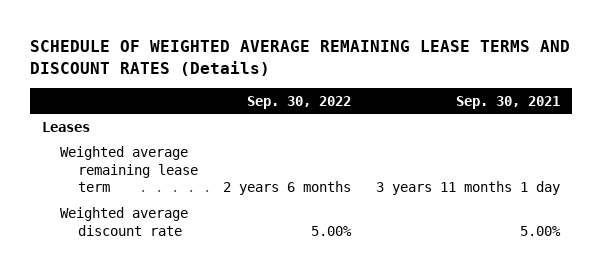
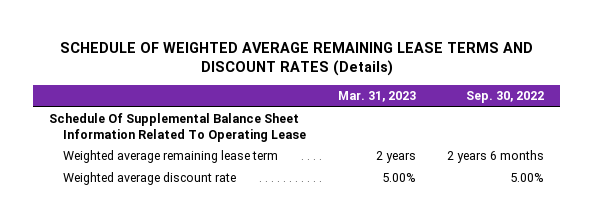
- | Sep. 30, 2022 | Sep. 30, 2021
+ | Mar. 31, 2023 | Sep. 30, 2022
- Leases
+ Schedule Of Supplemental Balance Sheet Information Related To Operating Lease

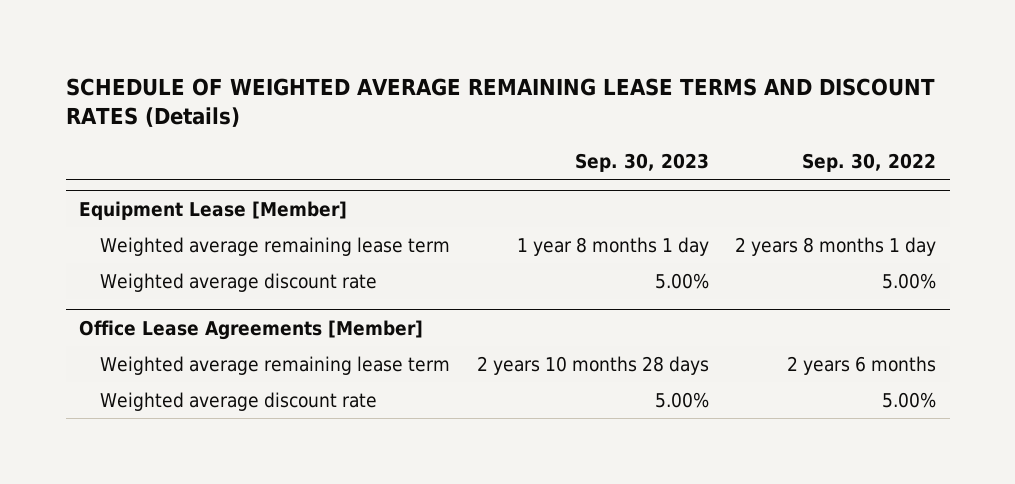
- | Mar. 31, 2023 | Sep. 30, 2022
+ | Sep. 30, 2023 | Sep. 30, 2022
- Schedule Of Supplemental Balance Sheet Information Related To Operating Lease
+ Equipment Lease [Member]
+ Weighted average remaining lease term | 1 year 8 months 1 day | 2 years 8 months 1 day
+ Weighted average discount rate | 5.00% | 5.00%
+ Office Lease Agreements [Member]

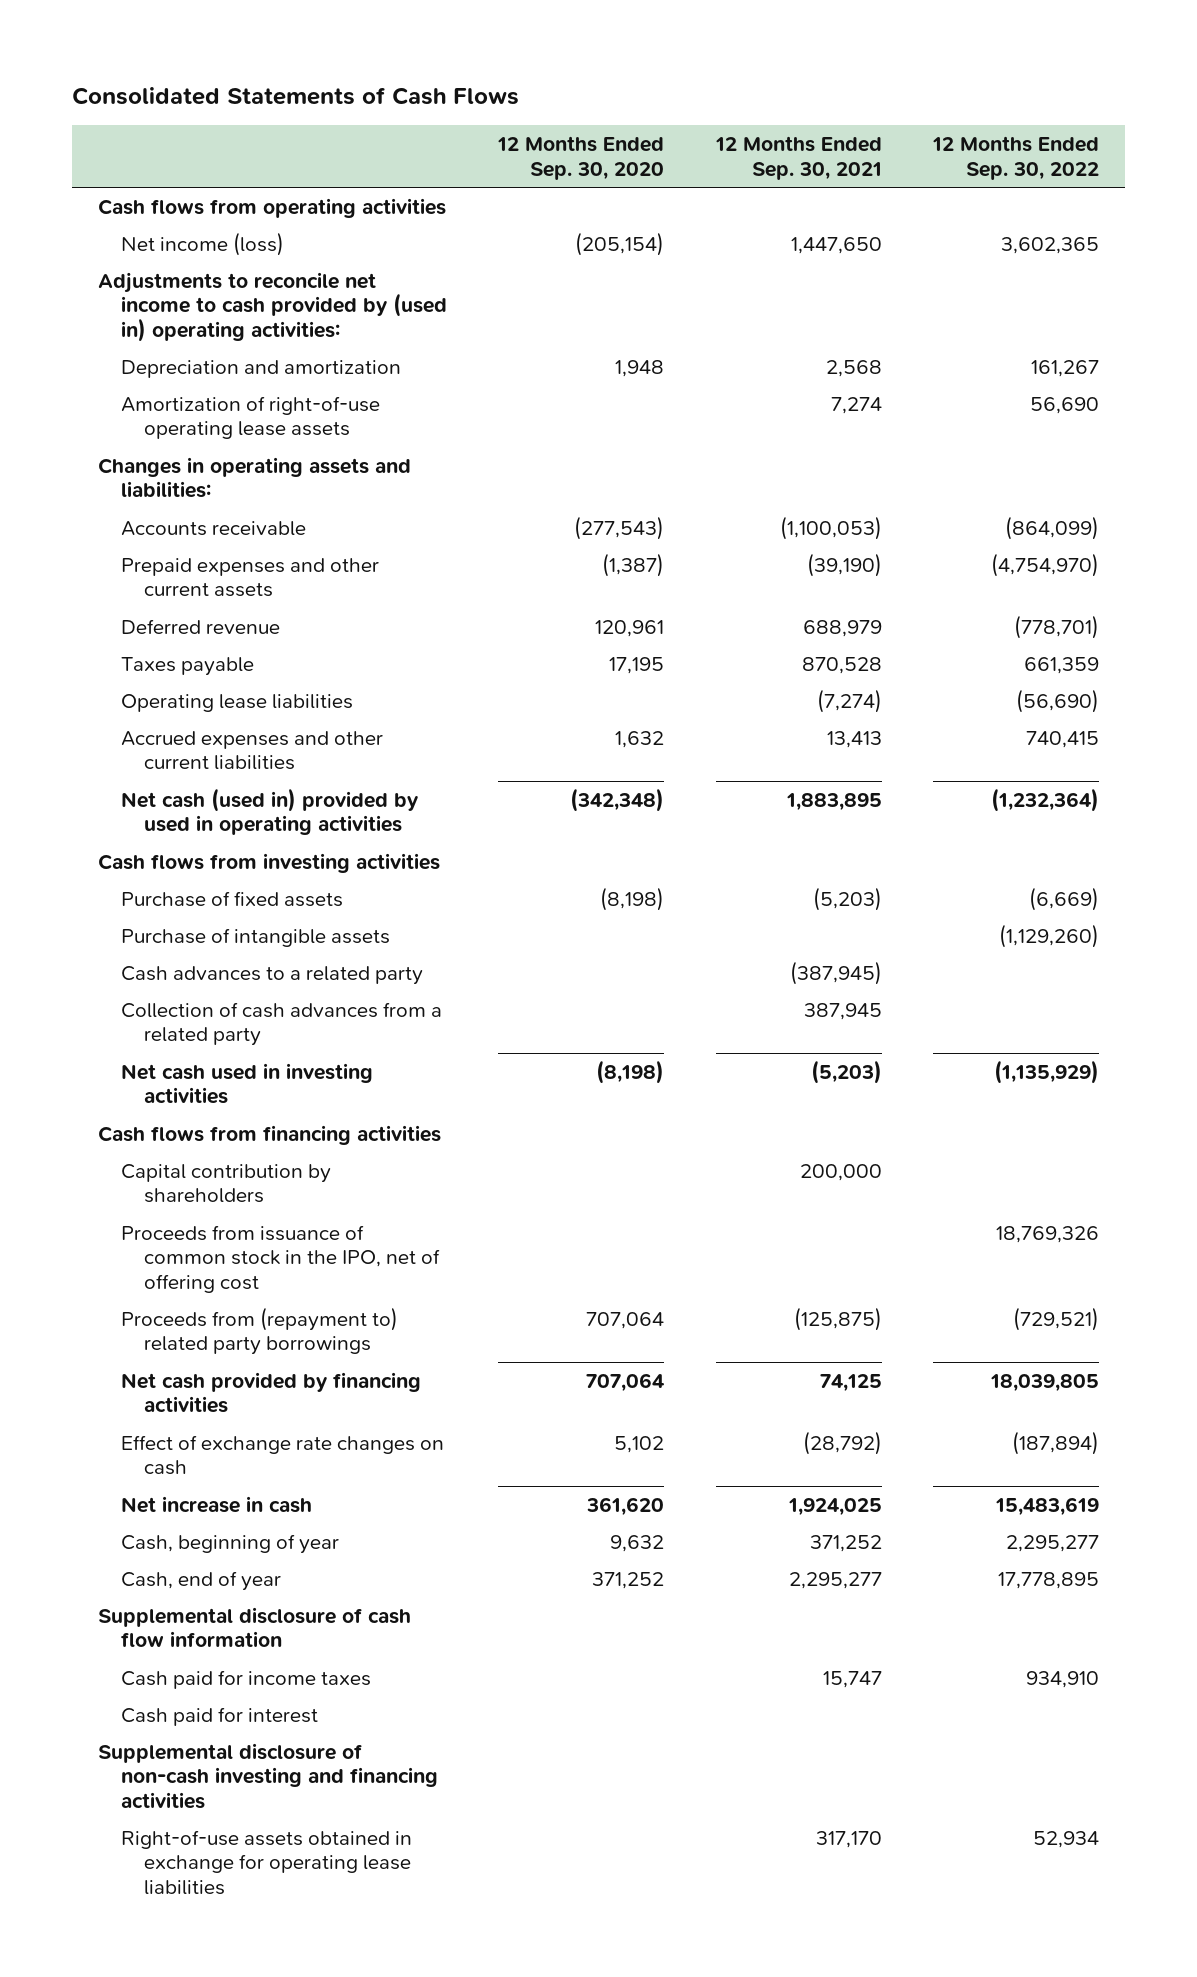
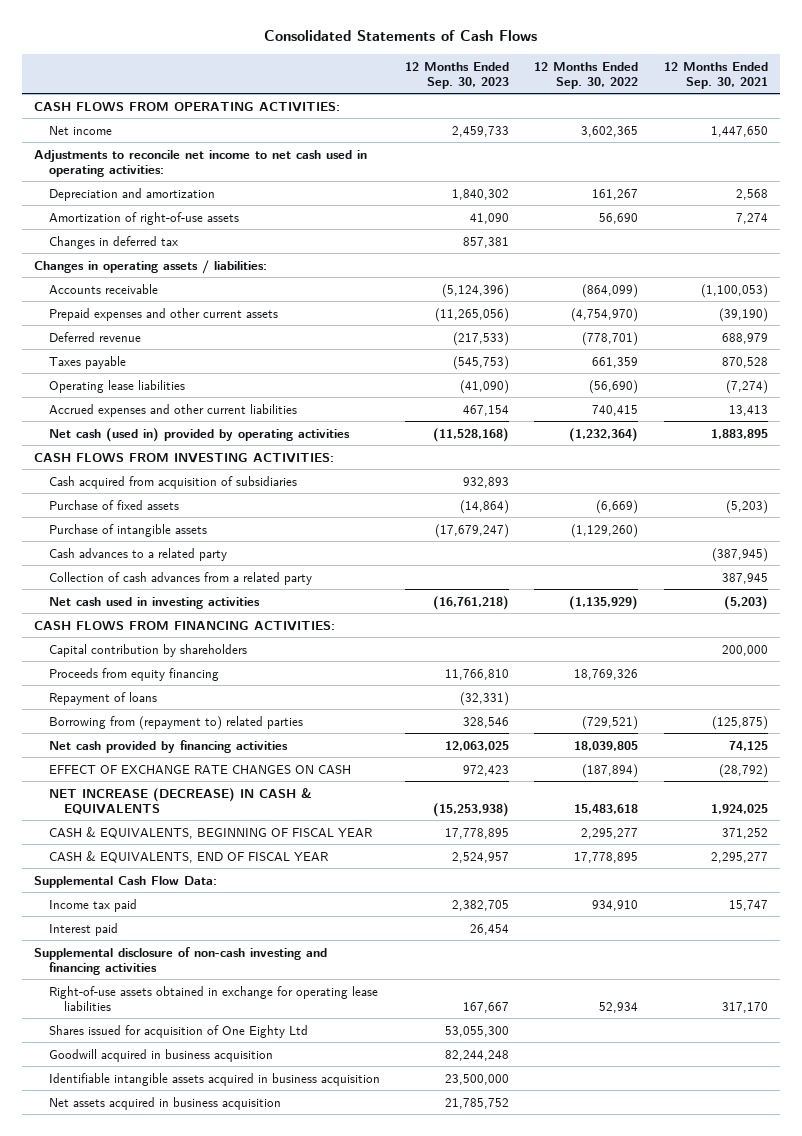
- | 12 Months Ended Sep. 30, 2020 | 12 Months Ended Sep. 30, 2021 | 12 Months Ended Sep. 30, 2022
+ | 12 Months Ended Sep. 30, 2023 | 12 Months Ended Sep. 30, 2022 | 12 Months Ended Sep. 30, 2021
- Cash flows from operating activities
- Net income (loss) | (205,154) | 1,447,650 | 3,602,365
- Adjustments to reconcile net income to cash provided by (used in) operating activities:
+ CASH FLOWS FROM OPERATING ACTIVITIES:
+ Net income | 2,459,733 | 3,602,365 | 1,447,650
+ Adjustments to reconcile net income to net cash used in operating activities:
- Amortization of right-of-use operating lease assets | | 7,274 | 56,690
- Changes in operating assets and liabilities:
+ Amortization of right-of-use assets | 41,090 | 56,690 | 7,274
+ Changes in deferred tax | 857,381 | |
+ Changes in operating assets / liabilities:
- Net cash (used in) provided by used in operating activities | (342,348) | 1,883,895 | (1,232,364)
- Cash flows from investing activities
+ Net cash (used in) provided by operating activities | (11,528,168) | (1,232,364) | 1,883,895
+ CASH FLOWS FROM INVESTING ACTIVITIES:
+ Cash acquired from acquisition of subsidiaries | 932,893 | |
- Cash flows from financing activities
+ CASH FLOWS FROM FINANCING ACTIVITIES:
- Proceeds from issuance of common stock in the IPO, net of offering cost | | | 18,769,326
- Proceeds from (repayment to) related party borrowings | 707,064 | (125,875) | (729,521)
+ Proceeds from equity financing | 11,766,810 | 18,769,326 |
+ Repayment of loans | (32,331) | |
+ Borrowing from (repayment to) related parties | 328,546 | (729,521) | (125,875)
- Effect of exchange rate changes on cash | 5,102 | (28,792) | (187,894)
- Net increase in cash | 361,620 | 1,924,025 | 15,483,619
- Cash, beginning of year | 9,632 | 371,252 | 2,295,277
- Cash, end of year | 371,252 | 2,295,277 | 17,778,895
- Supplemental disclosure of cash flow information
- Cash paid for income taxes | | 15,747 | 934,910
- Cash paid for interest
+ EFFECT OF EXCHANGE RATE CHANGES ON CASH | 972,423 | (187,894) | (28,792)
+ NET INCREASE (DECREASE) IN CASH & EQUIVALENTS | (15,253,938) | 15,483,618 | 1,924,025
+ CASH & EQUIVALENTS, BEGINNING OF FISCAL YEAR | 17,778,895 | 2,295,277 | 371,252
+ CASH & EQUIVALENTS, END OF FISCAL YEAR | 2,524,957 | 17,778,895 | 2,295,277
+ Supplemental Cash Flow Data:
+ Income tax paid | 2,382,705 | 934,910 | 15,747
+ Interest paid | 26,454 | |
+ Shares issued for acquisition of One Eighty Ltd | 53,055,300 | |
+ Goodwill acquired in business acquisition | 82,244,248 | |
+ Identifiable intangible assets acquired in business acquisition | 23,500,000 | |
+ Net assets acquired in business acquisition | 21,785,752 | |

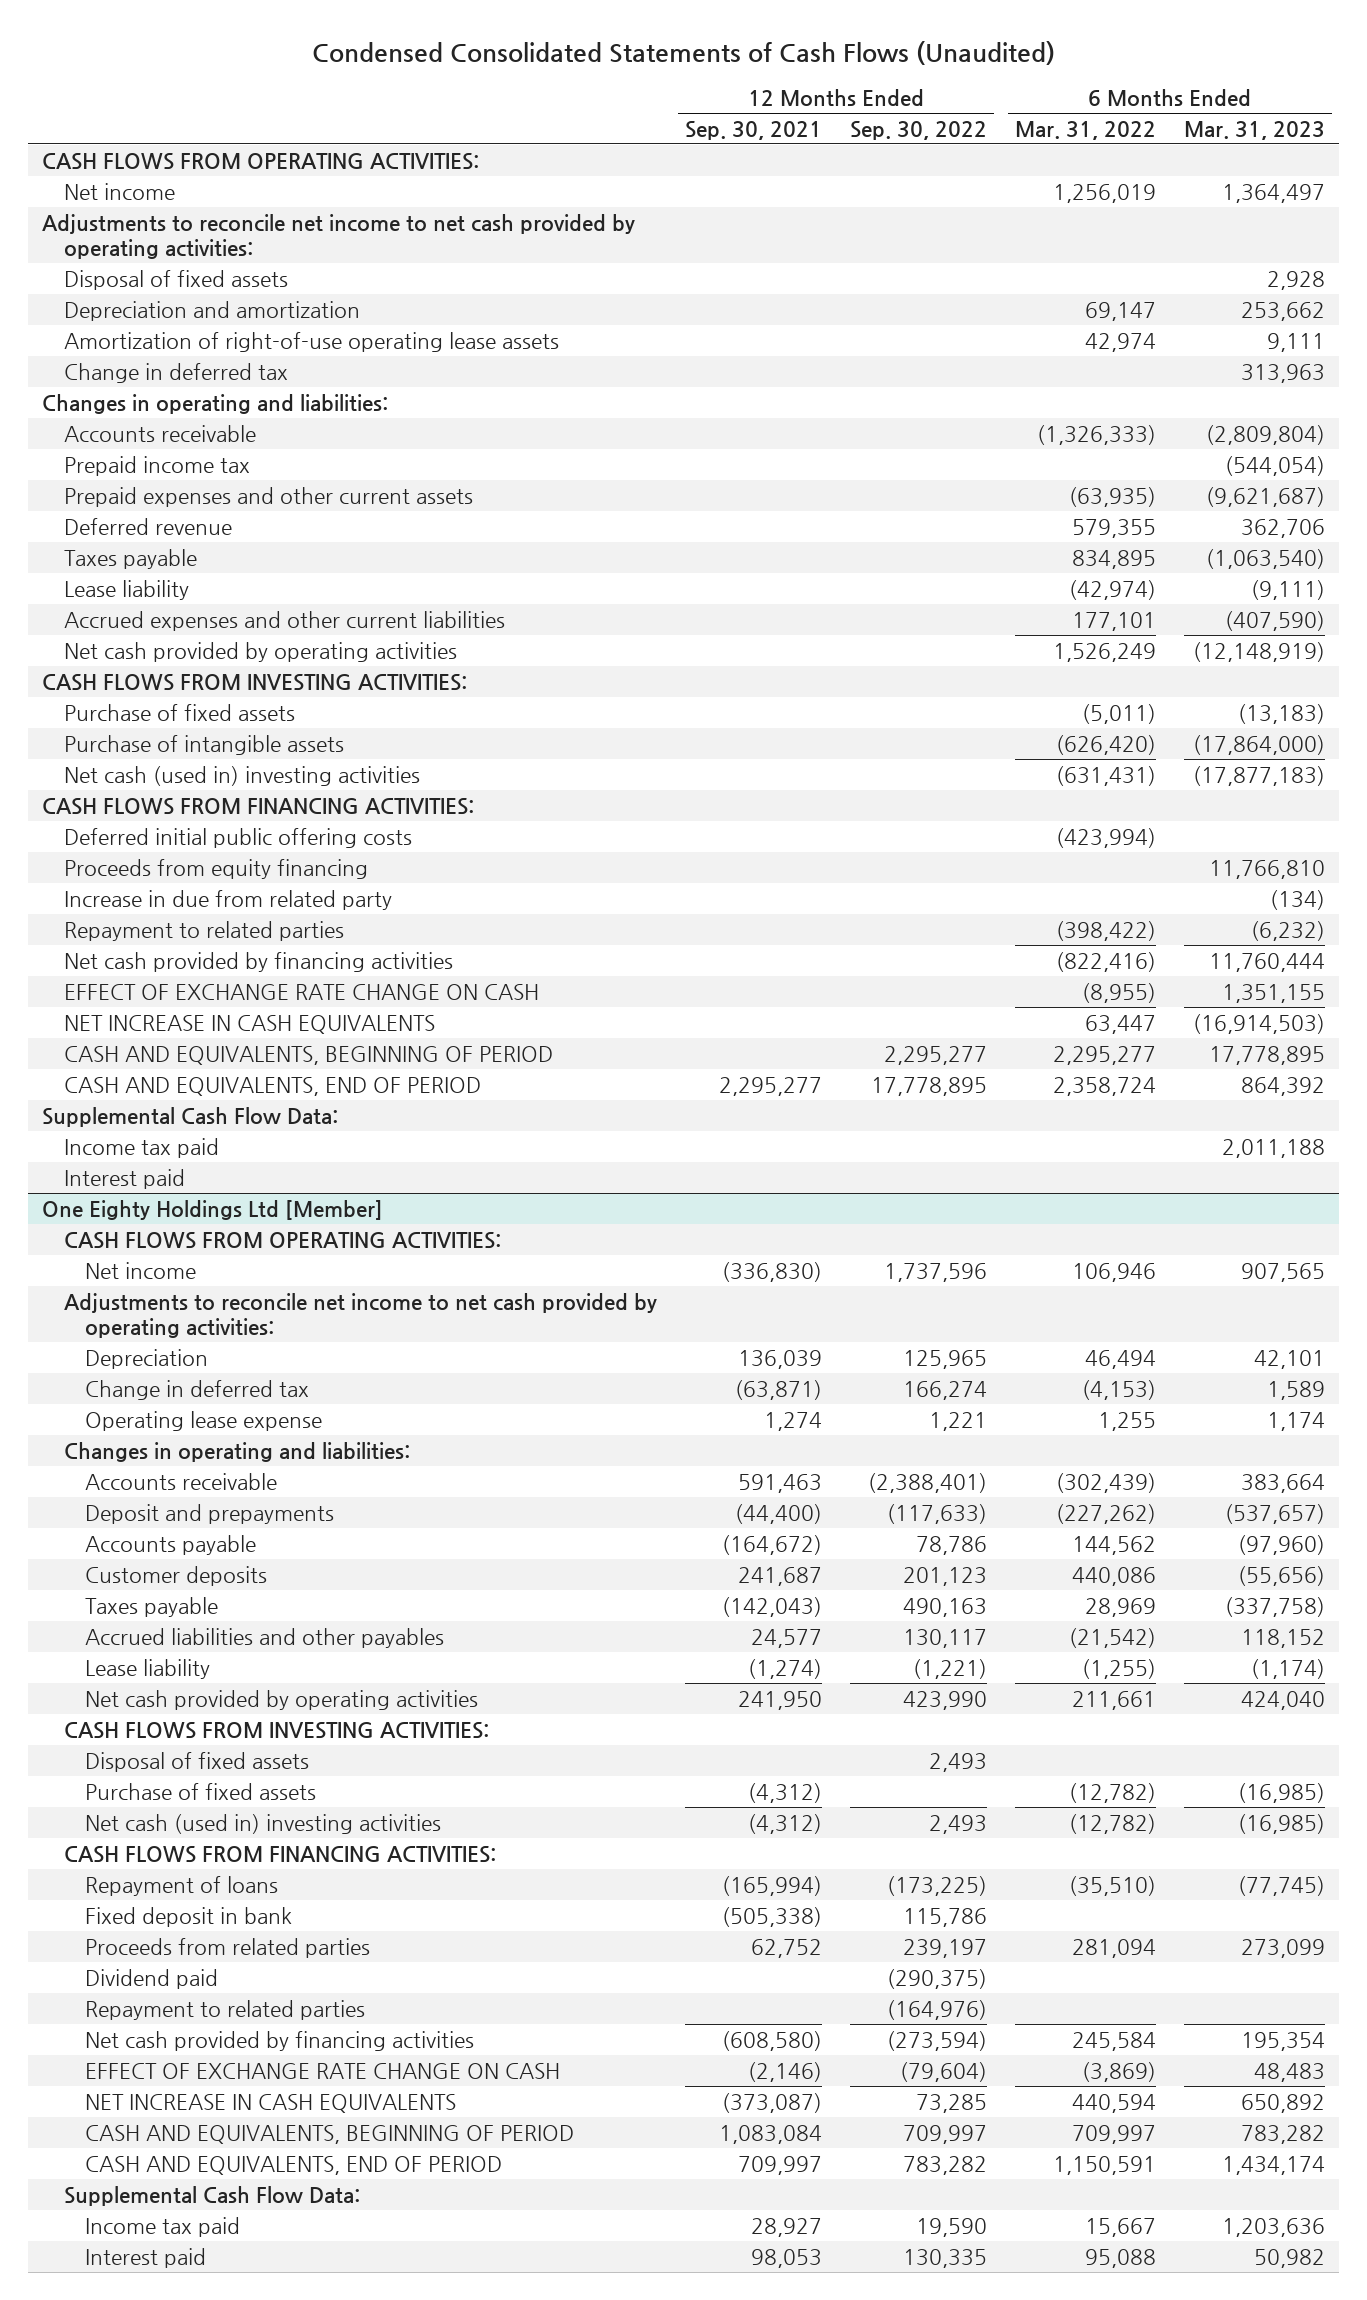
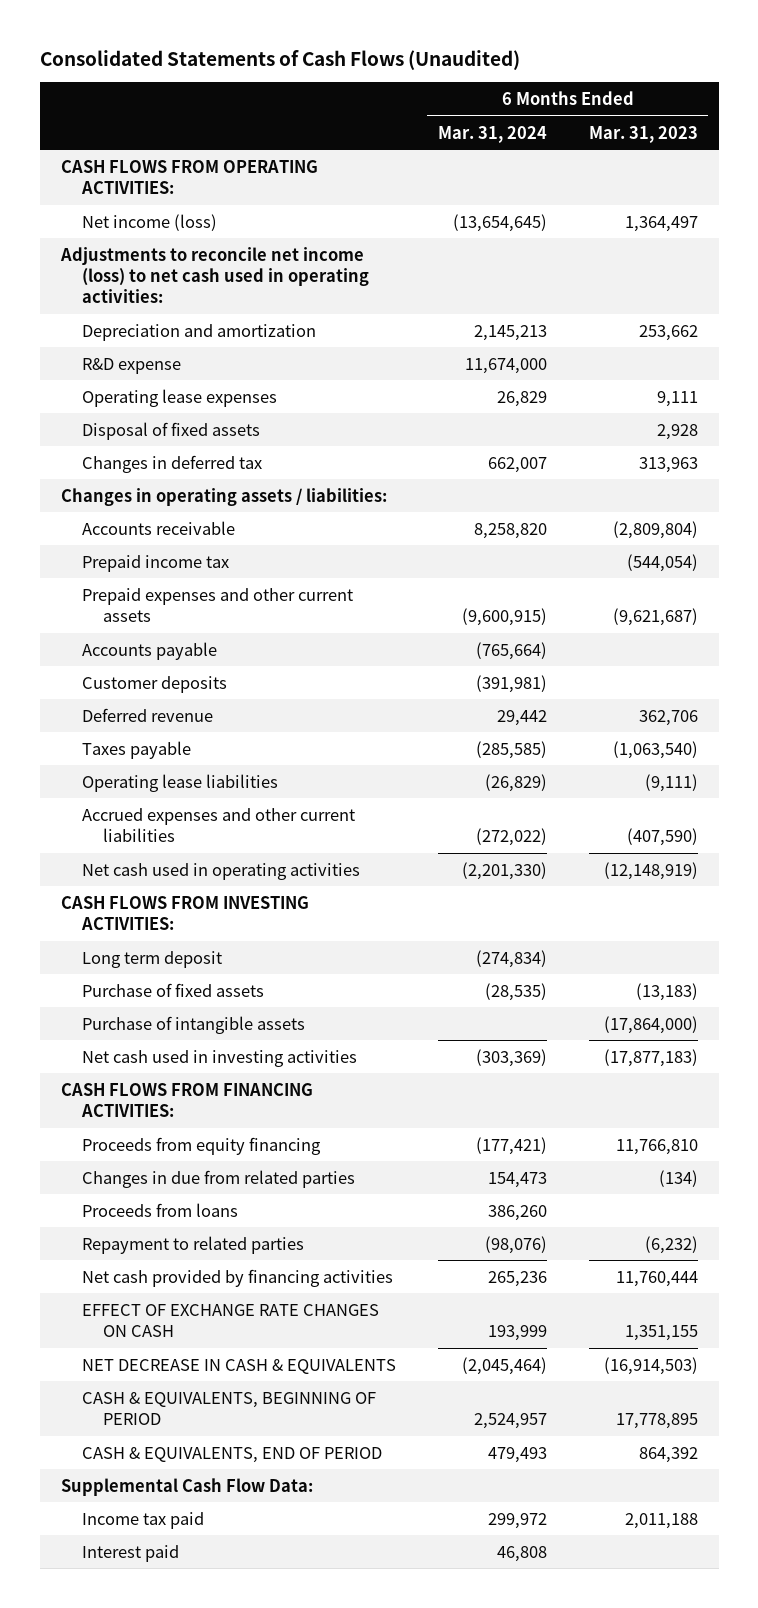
- Condensed Consolidated Statements of Cash Flows (Unaudited)
+ Consolidated Statements of Cash Flows (Unaudited)
- | 12 Months Ended Sep. 30, 2021 | 12 Months Ended Sep. 30, 2022 | 6 Months Ended Mar. 31, 2022 | 6 Months Ended Mar. 31, 2023
+ | 6 Months Ended Mar. 31, 2024 | 6 Months Ended Mar. 31, 2023
- Net income | | | 1,256,019 | 1,364,497
- Adjustments to reconcile net income to net cash provided by operating activities:
+ Net income (loss) | (13,654,645) | 1,364,497
+ Adjustments to reconcile net income (loss) to net cash used in operating activities:
- Amortization of right-of-use operating lease assets | | | 42,974 | 9,111
- Change in deferred tax | | | | 313,963
- Changes in operating and liabilities:
+ R&D expense | 11,674,000 |
+ Operating lease expenses | 26,829 | 9,111
moved down: Disposal of fixed assets | | 2,928
+ Changes in deferred tax | 662,007 | 313,963
+ Changes in operating assets / liabilities:
+ Accounts payable | (765,664) |
+ Customer deposits | (391,981) |
- Lease liability | | | (42,974) | (9,111)
+ Operating lease liabilities | (26,829) | (9,111)
- Net cash provided by operating activities | | | 1,526,249 | (12,148,919)
+ Net cash used in operating activities | (2,201,330) | (12,148,919)
+ Long term deposit | (274,834) |
- Net cash (used in) investing activities | | | (631,431) | (17,877,183)
+ Net cash used in investing activities | (303,369) | (17,877,183)
- Deferred initial public offering costs | | | (423,994) |
- Increase in due from related party | | | | (134)
+ Changes in due from related parties | 154,473 | (134)
+ Proceeds from loans | 386,260 |
- EFFECT OF EXCHANGE RATE CHANGE ON CASH | | | (8,955) | 1,351,155
- NET INCREASE IN CASH EQUIVALENTS | | | 63,447 | (16,914,503)
- CASH AND EQUIVALENTS, BEGINNING OF PERIOD | | 2,295,277 | 2,295,277 | 17,778,895
- CASH AND EQUIVALENTS, END OF PERIOD | 2,295,277 | 17,778,895 | 2,358,724 | 864,392
+ EFFECT OF EXCHANGE RATE CHANGES ON CASH | 193,999 | 1,351,155
+ NET DECREASE IN CASH & EQUIVALENTS | (2,045,464) | (16,914,503)
+ CASH & EQUIVALENTS, BEGINNING OF PERIOD | 2,524,957 | 17,778,895
+ CASH & EQUIVALENTS, END OF PERIOD | 479,493 | 864,392
- One Eighty Holdings Ltd [Member]
- CASH FLOWS FROM OPERATING ACTIVITIES:
- Net income | (336,830) | 1,737,596 | 106,946 | 907,565
- Adjustments to reconcile net income to net cash provided by operating activities:
- Depreciation | 136,039 | 125,965 | 46,494 | 42,101
- Change in deferred tax | (63,871) | 166,274 | (4,153) | 1,589
- Operating lease expense | 1,274 | 1,221 | 1,255 | 1,174
- Changes in operating and liabilities:
- Accounts receivable | 591,463 | (2,388,401) | (302,439) | 383,664
- Deposit and prepayments | (44,400) | (117,633) | (227,262) | (537,657)
- Accounts payable | (164,672) | 78,786 | 144,562 | (97,960)
- Customer deposits | 241,687 | 201,123 | 440,086 | (55,656)
- Taxes payable | (142,043) | 490,163 | 28,969 | (337,758)
- Accrued liabilities and other payables | 24,577 | 130,117 | (21,542) | 118,152
- Lease liability | (1,274) | (1,221) | (1,255) | (1,174)
- Net cash provided by operating activities | 241,950 | 423,990 | 211,661 | 424,040
- CASH FLOWS FROM INVESTING ACTIVITIES:
- Disposal of fixed assets | | 2,493 | |
- Purchase of fixed assets | (4,312) | | (12,782) | (16,985)
- Net cash (used in) investing activities | (4,312) | 2,493 | (12,782) | (16,985)
- CASH FLOWS FROM FINANCING ACTIVITIES:
- Repayment of loans | (165,994) | (173,225) | (35,510) | (77,745)
- Fixed deposit in bank | (505,338) | 115,786 | |
- Proceeds from related parties | 62,752 | 239,197 | 281,094 | 273,099
- Dividend paid | | (290,375) | |
- Repayment to related parties | | (164,976) | |
- Net cash provided by financing activities | (608,580) | (273,594) | 245,584 | 195,354
- EFFECT OF EXCHANGE RATE CHANGE ON CASH | (2,146) | (79,604) | (3,869) | 48,483
- NET INCREASE IN CASH EQUIVALENTS | (373,087) | 73,285 | 440,594 | 650,892
- CASH AND EQUIVALENTS, BEGINNING OF PERIOD | 1,083,084 | 709,997 | 709,997 | 783,282
- CASH AND EQUIVALENTS, END OF PERIOD | 709,997 | 783,282 | 1,150,591 | 1,434,174
- Supplemental Cash Flow Data:
- Income tax paid | 28,927 | 19,590 | 15,667 | 1,203,636
- Interest paid | 98,053 | 130,335 | 95,088 | 50,982

